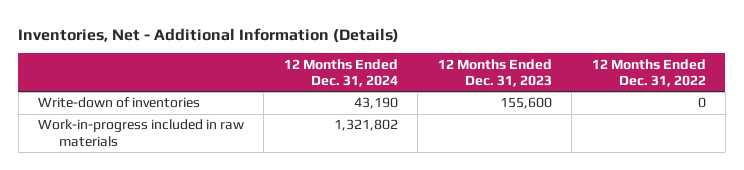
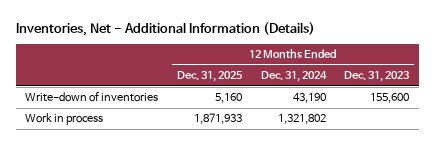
- | 12 Months Ended Dec. 31, 2024 | 12 Months Ended Dec. 31, 2023 | 12 Months Ended Dec. 31, 2022
+ | 12 Months Ended Dec. 31, 2025 | 12 Months Ended Dec. 31, 2024 | 12 Months Ended Dec. 31, 2023
- Work-in-progress included in raw materials | 1,321,802 | |
+ Work in process | 1,871,933 | 1,321,802 |

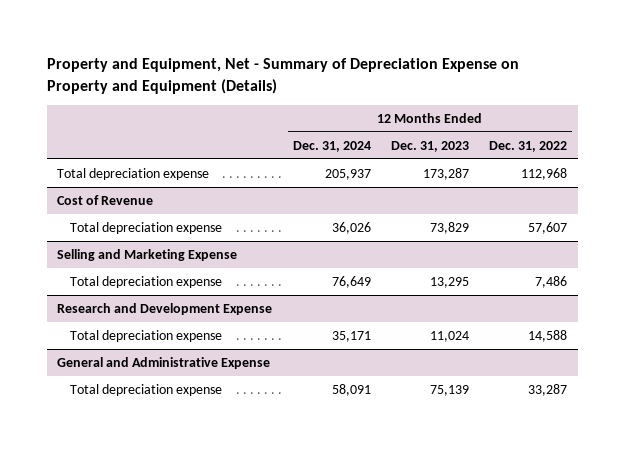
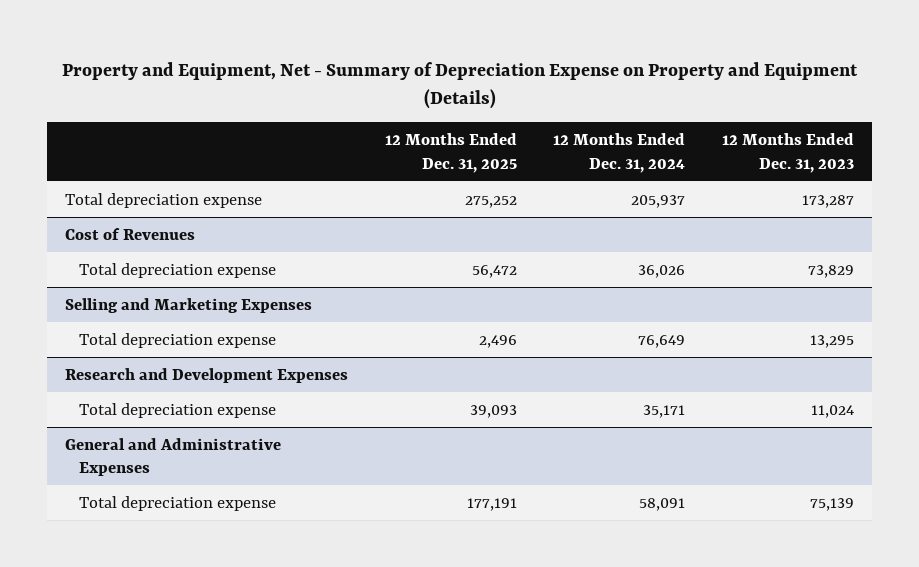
- | 12 Months Ended Dec. 31, 2024 | 12 Months Ended Dec. 31, 2023 | 12 Months Ended Dec. 31, 2022
+ | 12 Months Ended Dec. 31, 2025 | 12 Months Ended Dec. 31, 2024 | 12 Months Ended Dec. 31, 2023
- Cost of Revenue
+ Cost of Revenues
- Selling and Marketing Expense
+ Selling and Marketing Expenses
- Research and Development Expense
+ Research and Development Expenses
- General and Administrative Expense
+ General and Administrative Expenses

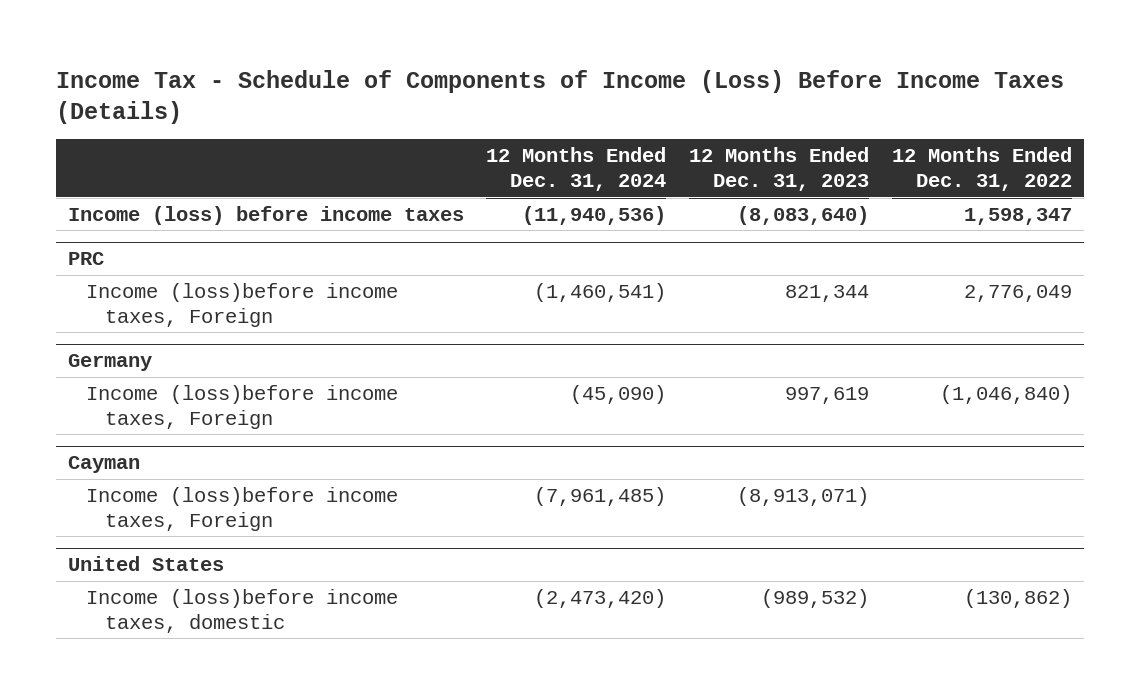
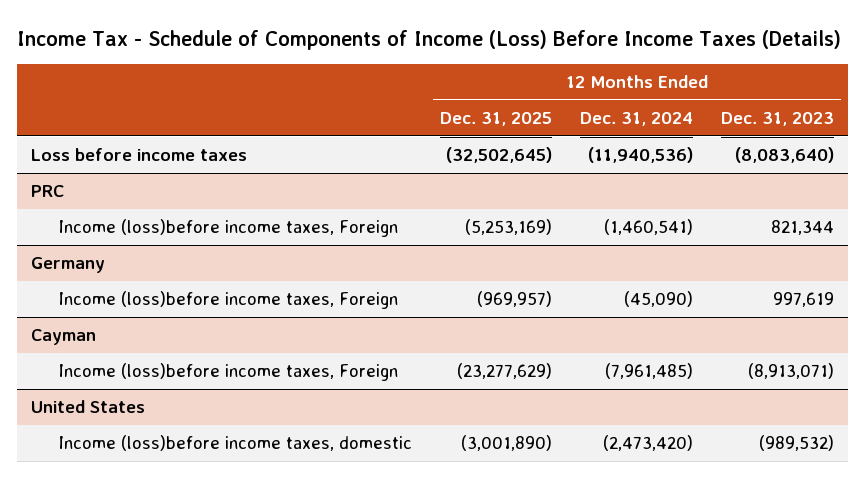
- | 12 Months Ended Dec. 31, 2024 | 12 Months Ended Dec. 31, 2023 | 12 Months Ended Dec. 31, 2022
+ | 12 Months Ended Dec. 31, 2025 | 12 Months Ended Dec. 31, 2024 | 12 Months Ended Dec. 31, 2023
- Income (loss) before income taxes | (11,940,536) | (8,083,640) | 1,598,347
+ Loss before income taxes | (32,502,645) | (11,940,536) | (8,083,640)

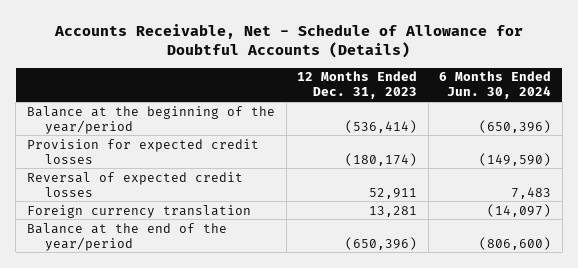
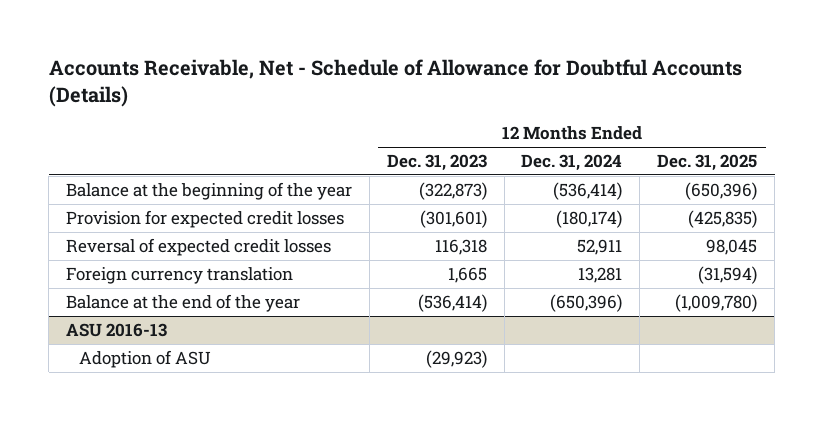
- | 12 Months Ended Dec. 31, 2023 | 6 Months Ended Jun. 30, 2024
+ | 12 Months Ended Dec. 31, 2023 | 12 Months Ended Dec. 31, 2024 | 12 Months Ended Dec. 31, 2025
- Balance at the beginning of the year/period | (536,414) | (650,396)
- Provision for expected credit losses | (180,174) | (149,590)
- Reversal of expected credit losses | 52,911 | 7,483
- Foreign currency translation | 13,281 | (14,097)
- Balance at the end of the year/period | (650,396) | (806,600)
+ Balance at the beginning of the year | (322,873) | (536,414) | (650,396)
+ Provision for expected credit losses | (301,601) | (180,174) | (425,835)
+ Reversal of expected credit losses | 116,318 | 52,911 | 98,045
+ Foreign currency translation | 1,665 | 13,281 | (31,594)
+ Balance at the end of the year | (536,414) | (650,396) | (1,009,780)
+ ASU 2016-13
+ Adoption of ASU | (29,923) | |

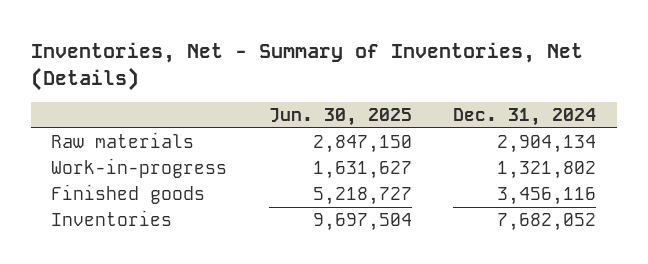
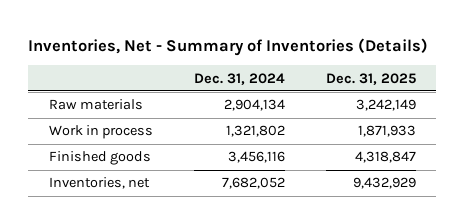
- Inventories, Net - Summary of Inventories, Net (Details)
+ Inventories, Net - Summary of Inventories (Details)
- | Jun. 30, 2025 | Dec. 31, 2024
+ | Dec. 31, 2024 | Dec. 31, 2025
- Work-in-progress | 1,631,627 | 1,321,802
+ Work in process | 1,321,802 | 1,871,933
- Inventories | 9,697,504 | 7,682,052
+ Inventories, net | 7,682,052 | 9,432,929

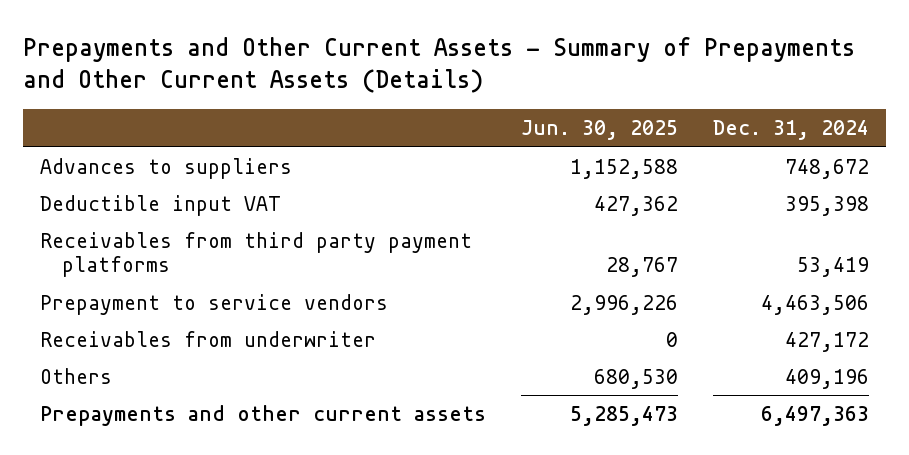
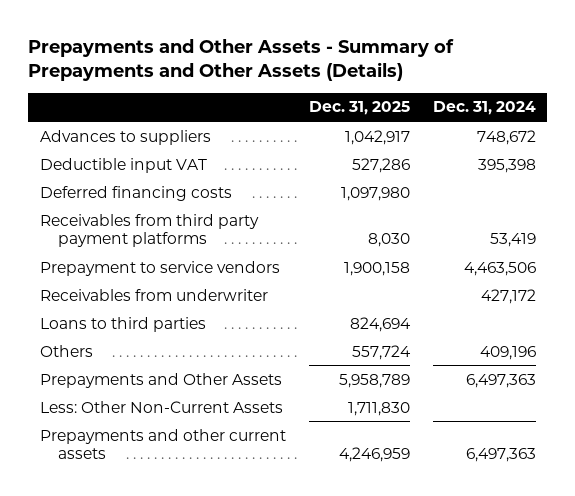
- Prepayments and Other Current Assets - Summary of Prepayments and Other Current Assets (Details)
+ Prepayments and Other Assets - Summary of Prepayments and Other Assets (Details)
- | Jun. 30, 2025 | Dec. 31, 2024
+ | Dec. 31, 2025 | Dec. 31, 2024
+ Deferred financing costs | 1,097,980 |
+ Loans to third parties | 824,694 |
+ Prepayments and Other Assets | 5,958,789 | 6,497,363
+ Less: Other Non-Current Assets | 1,711,830 |

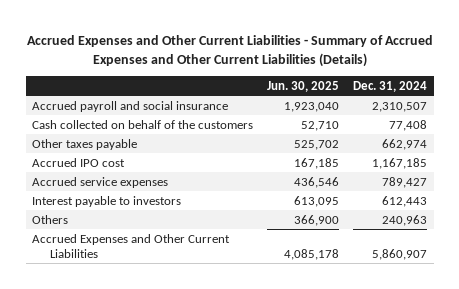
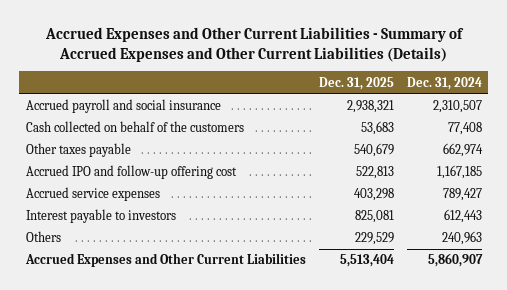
- | Jun. 30, 2025 | Dec. 31, 2024
+ | Dec. 31, 2025 | Dec. 31, 2024
- Accrued IPO cost | 167,185 | 1,167,185
+ Accrued IPO and follow-up offering cost | 522,813 | 1,167,185

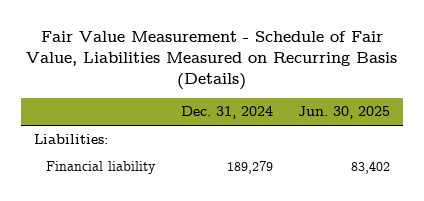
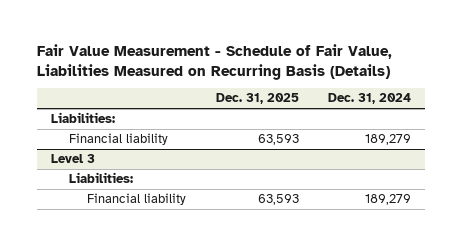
- | Dec. 31, 2024 | Jun. 30, 2025
+ | Dec. 31, 2025 | Dec. 31, 2024
+ Level 3
+ Liabilities:
+ Financial liability | 63,593 | 189,279

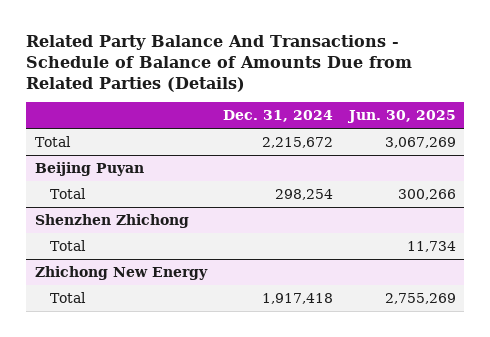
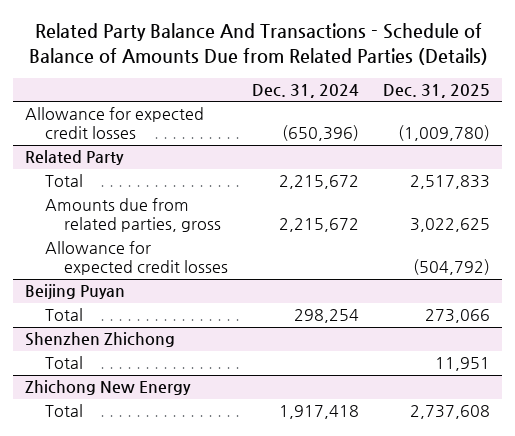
- | Dec. 31, 2024 | Jun. 30, 2025
+ | Dec. 31, 2024 | Dec. 31, 2025
+ Allowance for expected credit losses | (650,396) | (1,009,780)
+ Related Party
+ Amounts due from related parties, gross | 2,215,672 | 3,022,625
+ Allowance for expected credit losses | | (504,792)

